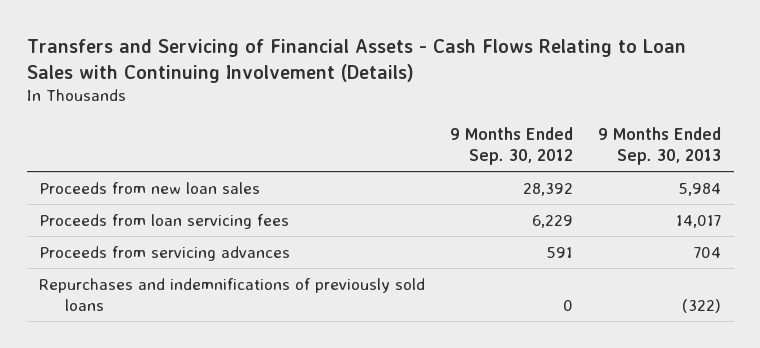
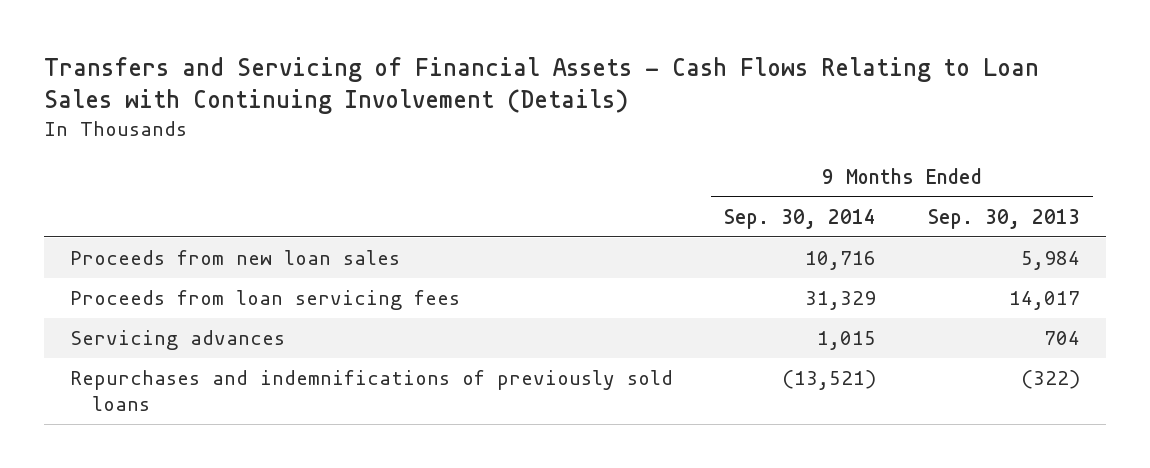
- | 9 Months Ended Sep. 30, 2012 | 9 Months Ended Sep. 30, 2013
+ | 9 Months Ended Sep. 30, 2014 | 9 Months Ended Sep. 30, 2013
- Proceeds from servicing advances | 591 | 704
+ Servicing advances | 1,015 | 704

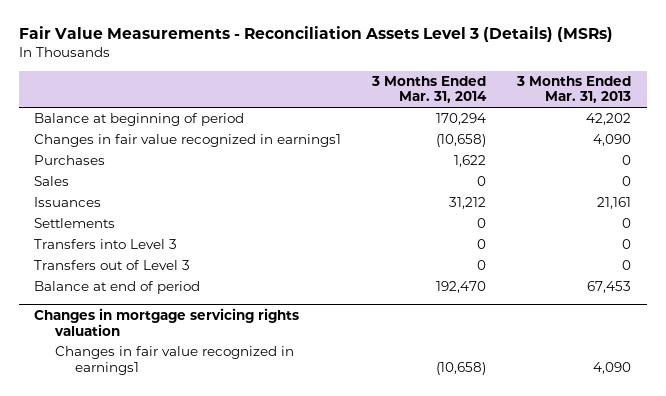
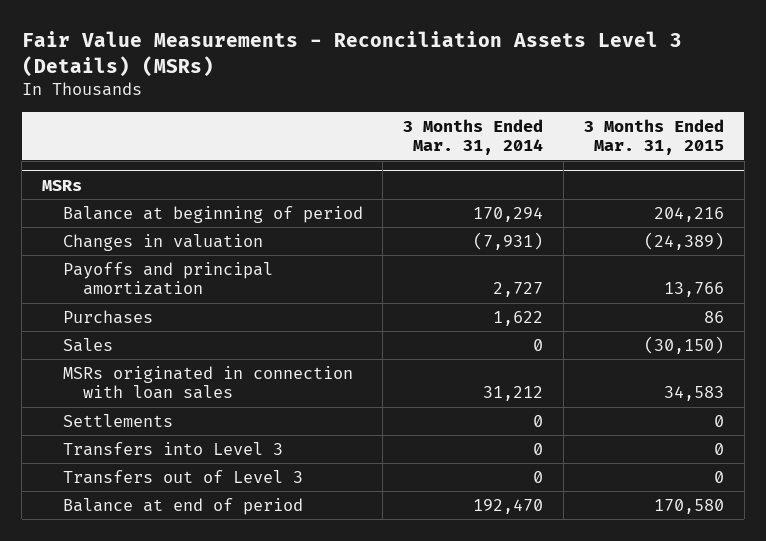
- | 3 Months Ended Mar. 31, 2014 | 3 Months Ended Mar. 31, 2013
+ | 3 Months Ended Mar. 31, 2014 | 3 Months Ended Mar. 31, 2015
+ MSRs
- Changes in fair value recognized in earnings1 | (10,658) | 4,090
+ Changes in valuation | (7,931) | (24,389)
+ Payoffs and principal amortization | 2,727 | 13,766
- Issuances | 31,212 | 21,161
+ MSRs originated in connection with loan sales | 31,212 | 34,583
- Changes in mortgage servicing rights valuation
- Changes in fair value recognized in earnings1 | (10,658) | 4,090

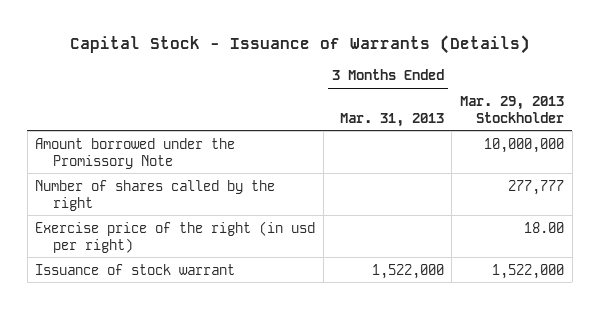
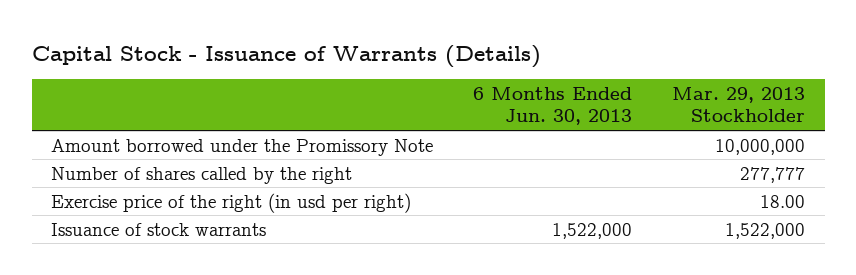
- | 3 Months Ended Mar. 31, 2013 | Mar. 29, 2013 Stockholder
+ | 6 Months Ended Jun. 30, 2013 | Mar. 29, 2013 Stockholder
- Issuance of stock warrant | 1,522,000 | 1,522,000
+ Issuance of stock warrants | 1,522,000 | 1,522,000

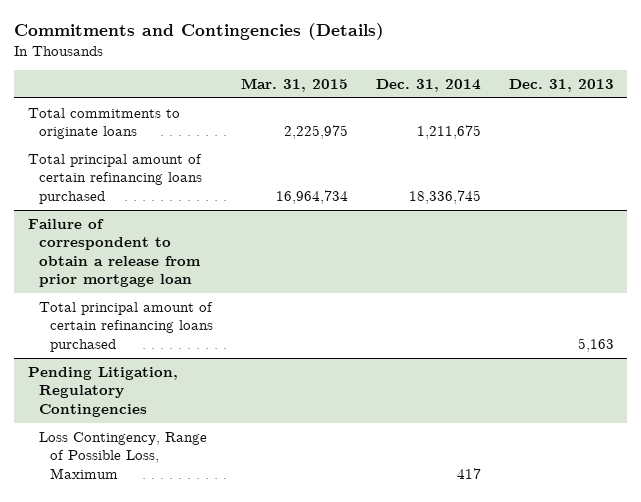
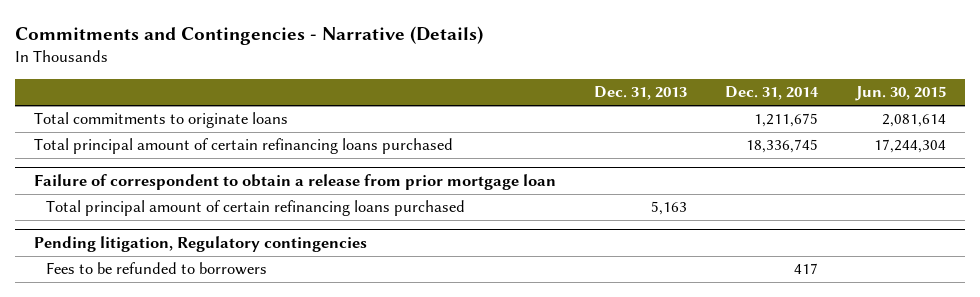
- Commitments and Contingencies (Details)
+ Commitments and Contingencies - Narrative (Details)
- | Mar. 31, 2015 | Dec. 31, 2014 | Dec. 31, 2013
+ | Dec. 31, 2013 | Dec. 31, 2014 | Jun. 30, 2015
- Pending Litigation, Regulatory Contingencies
- Loss Contingency, Range of Possible Loss, Maximum | | 417 |
+ Pending litigation, Regulatory contingencies
+ Fees to be refunded to borrowers | | 417 |

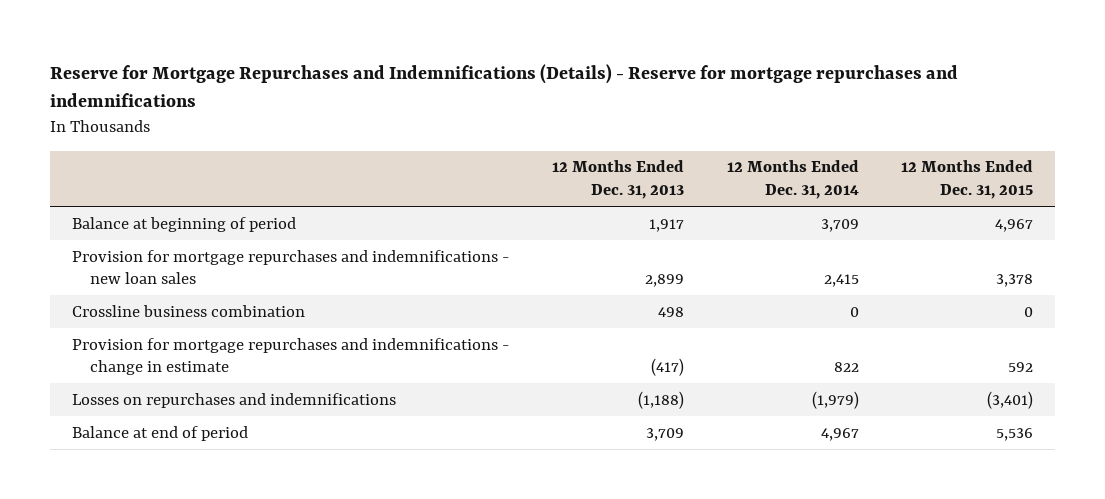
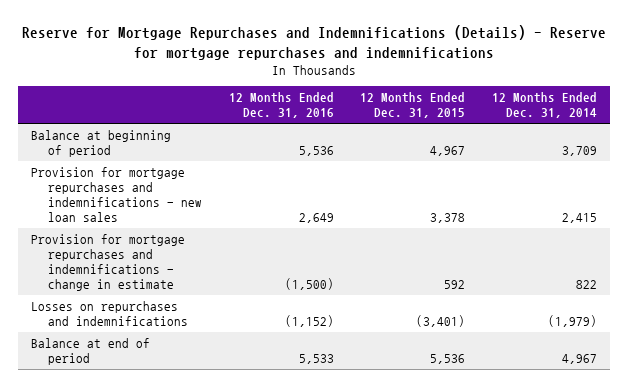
- | 12 Months Ended Dec. 31, 2013 | 12 Months Ended Dec. 31, 2014 | 12 Months Ended Dec. 31, 2015
+ | 12 Months Ended Dec. 31, 2016 | 12 Months Ended Dec. 31, 2015 | 12 Months Ended Dec. 31, 2014
- Crossline business combination | 498 | 0 | 0

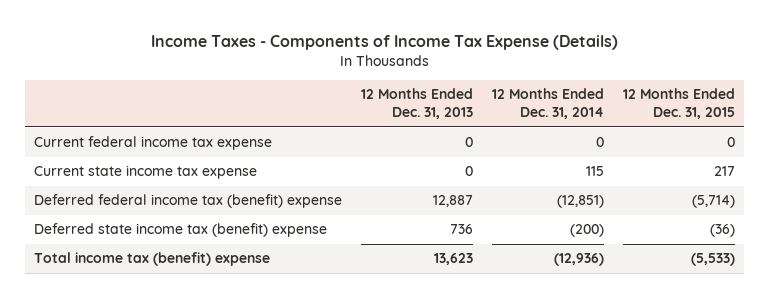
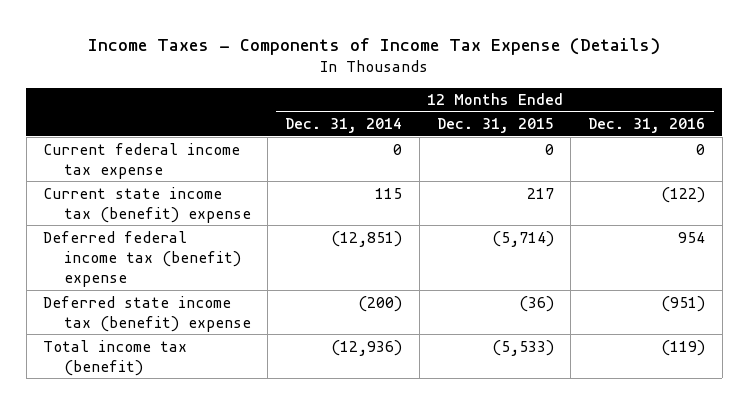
- | 12 Months Ended Dec. 31, 2013 | 12 Months Ended Dec. 31, 2014 | 12 Months Ended Dec. 31, 2015
+ | 12 Months Ended Dec. 31, 2014 | 12 Months Ended Dec. 31, 2015 | 12 Months Ended Dec. 31, 2016
- Current state income tax expense | 0 | 115 | 217
+ Current state income tax (benefit) expense | 115 | 217 | (122)
- Total income tax (benefit) expense | 13,623 | (12,936) | (5,533)
+ Total income tax (benefit) | (12,936) | (5,533) | (119)

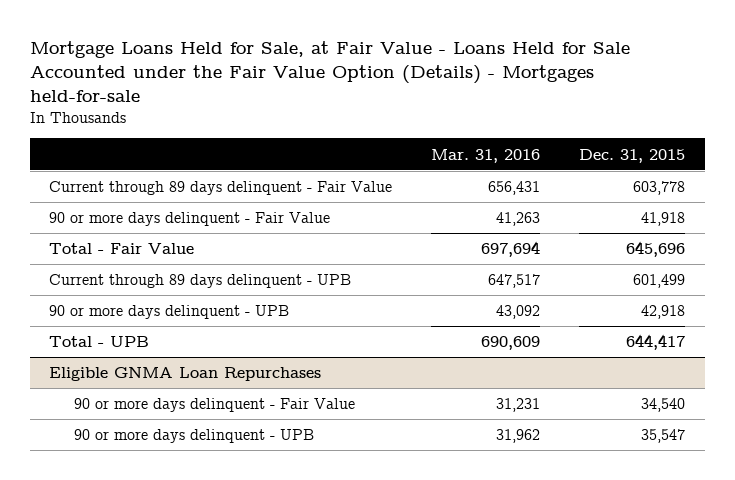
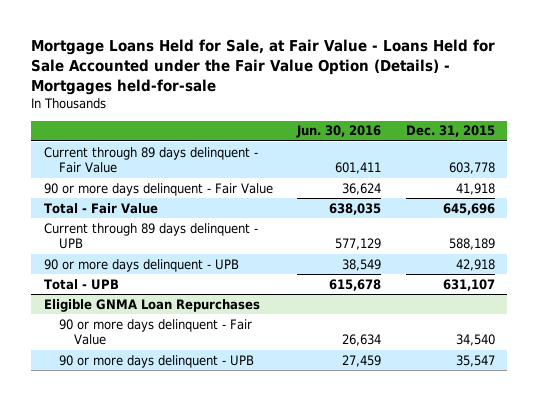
- | Mar. 31, 2016 | Dec. 31, 2015
+ | Jun. 30, 2016 | Dec. 31, 2015
- Current through 89 days delinquent - UPB | 647,517 | 601,499
+ Current through 89 days delinquent - UPB | 577,129 | 588,189
- Total - UPB | 690,609 | 644,417
+ Total - UPB | 615,678 | 631,107

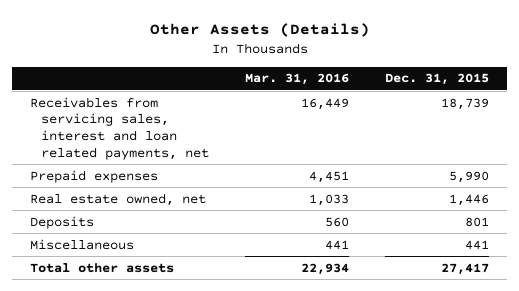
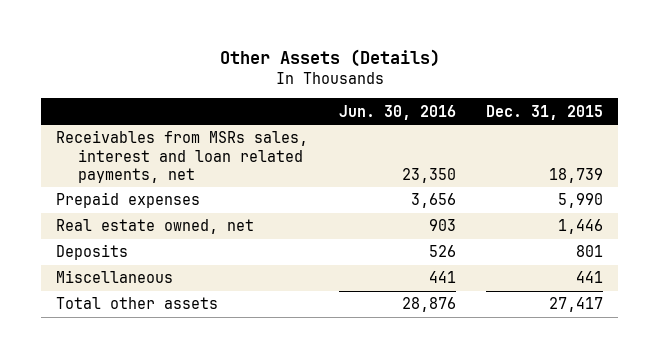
- | Mar. 31, 2016 | Dec. 31, 2015
+ | Jun. 30, 2016 | Dec. 31, 2015
- Receivables from servicing sales, interest and loan related payments, net | 16,449 | 18,739
+ Receivables from MSRs sales, interest and loan related payments, net | 23,350 | 18,739

